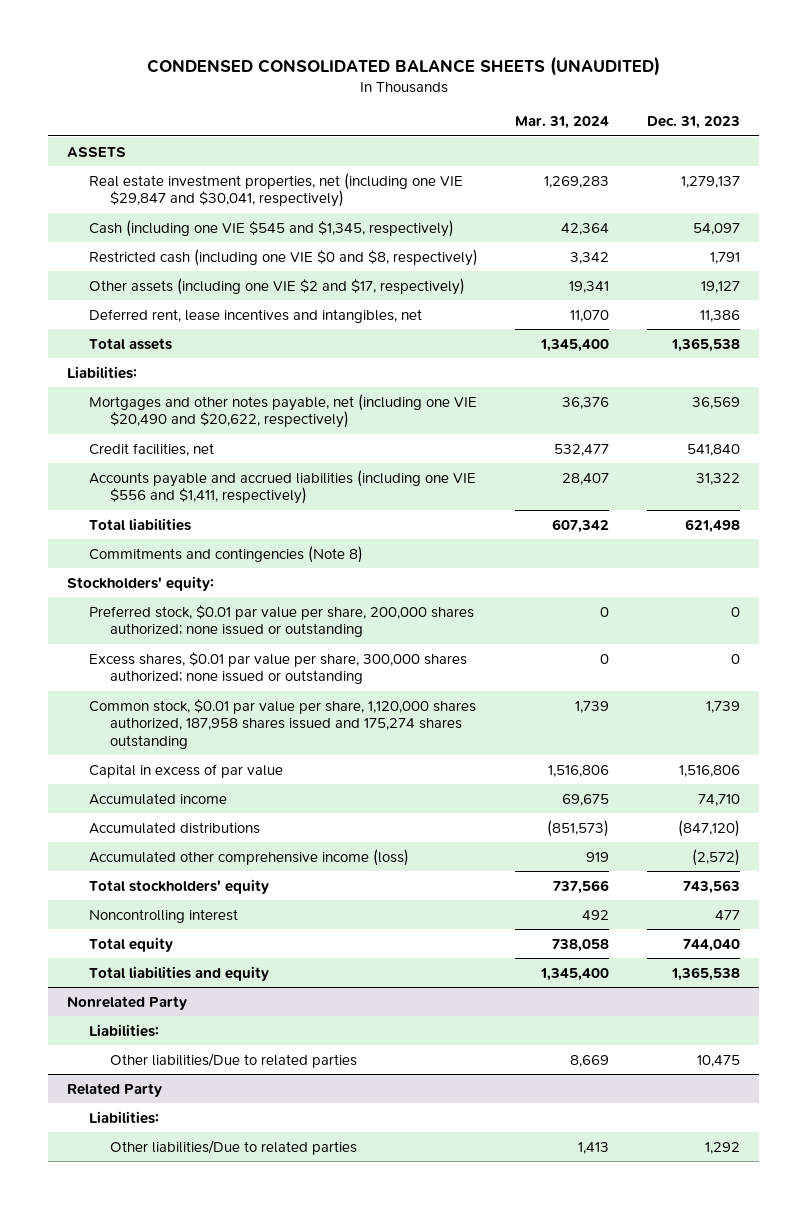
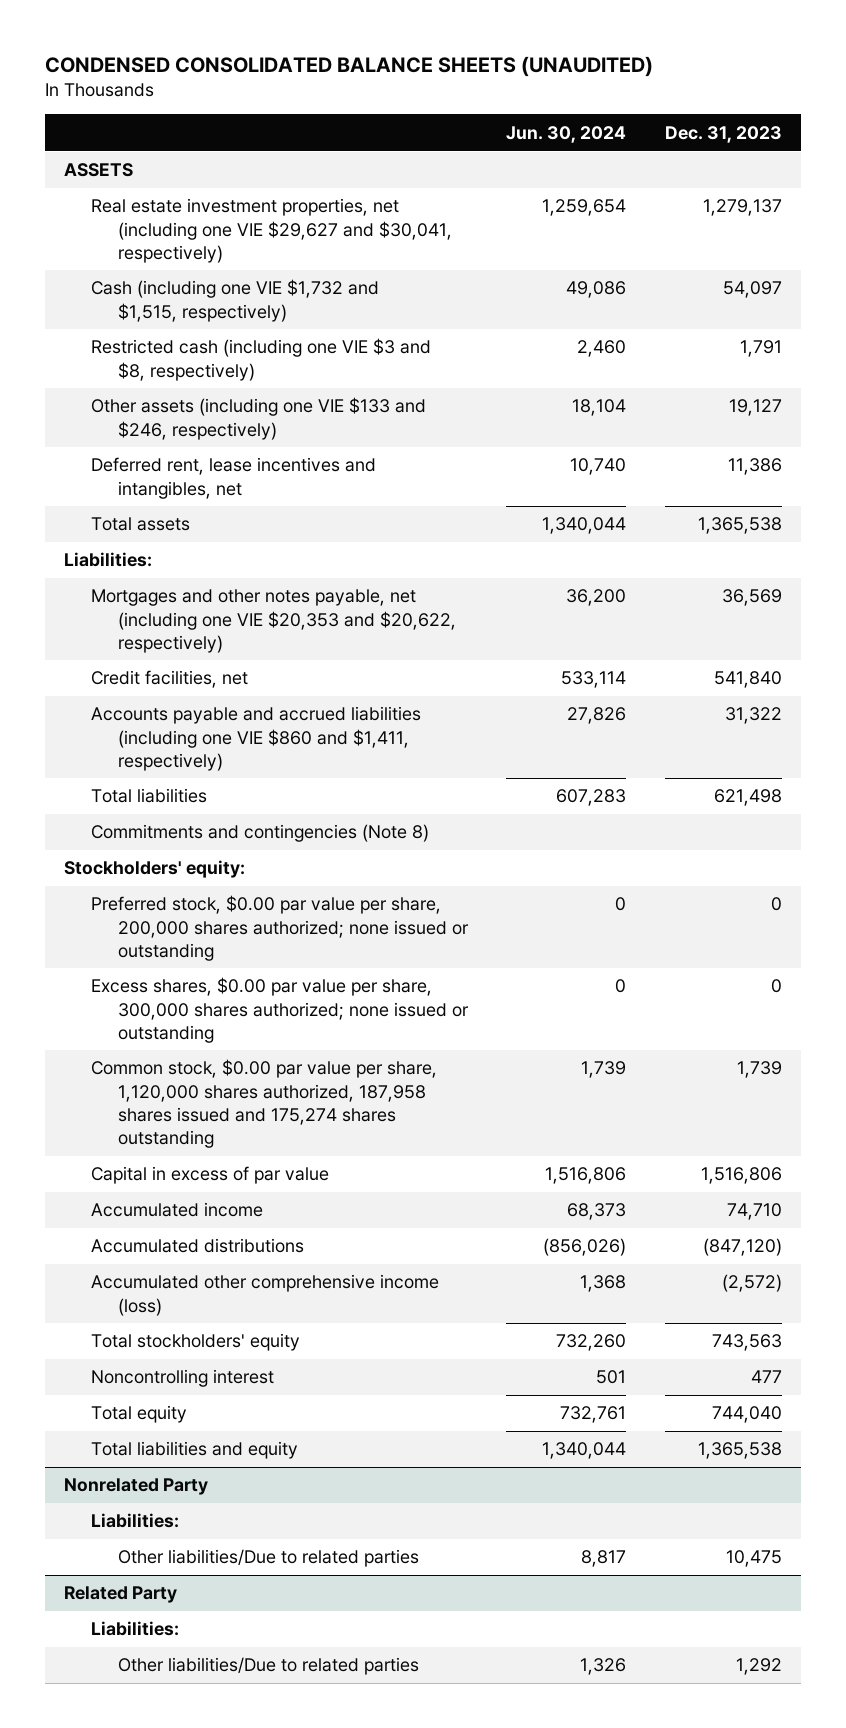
- | Mar. 31, 2024 | Dec. 31, 2023
+ | Jun. 30, 2024 | Dec. 31, 2023
- Real estate investment properties, net (including one VIE $29,847 and $30,041, respectively) | 1,269,283 | 1,279,137
- Cash (including one VIE $545 and $1,345, respectively) | 42,364 | 54,097
- Restricted cash (including one VIE $0 and $8, respectively) | 3,342 | 1,791
- Other assets (including one VIE $2 and $17, respectively) | 19,341 | 19,127
+ Real estate investment properties, net (including one VIE $29,627 and $30,041, respectively) | 1,259,654 | 1,279,137
+ Cash (including one VIE $1,732 and $1,515, respectively) | 49,086 | 54,097
+ Restricted cash (including one VIE $3 and $8, respectively) | 2,460 | 1,791
+ Other assets (including one VIE $133 and $246, respectively) | 18,104 | 19,127
- Mortgages and other notes payable, net (including one VIE $20,490 and $20,622, respectively) | 36,376 | 36,569
+ Mortgages and other notes payable, net (including one VIE $20,353 and $20,622, respectively) | 36,200 | 36,569
- Accounts payable and accrued liabilities (including one VIE $556 and $1,411, respectively) | 28,407 | 31,322
+ Accounts payable and accrued liabilities (including one VIE $860 and $1,411, respectively) | 27,826 | 31,322
- Preferred stock, $0.01 par value per share, 200,000 shares authorized; none issued or outstanding | 0 | 0
- Excess shares, $0.01 par value per share, 300,000 shares authorized; none issued or outstanding | 0 | 0
- Common stock, $0.01 par value per share, 1,120,000 shares authorized, 187,958 shares issued and 175,274 shares outstanding | 1,739 | 1,739
+ Preferred stock, $0.00 par value per share, 200,000 shares authorized; none issued or outstanding | 0 | 0
+ Excess shares, $0.00 par value per share, 300,000 shares authorized; none issued or outstanding | 0 | 0
+ Common stock, $0.00 par value per share, 1,120,000 shares authorized, 187,958 shares issued and 175,274 shares outstanding | 1,739 | 1,739

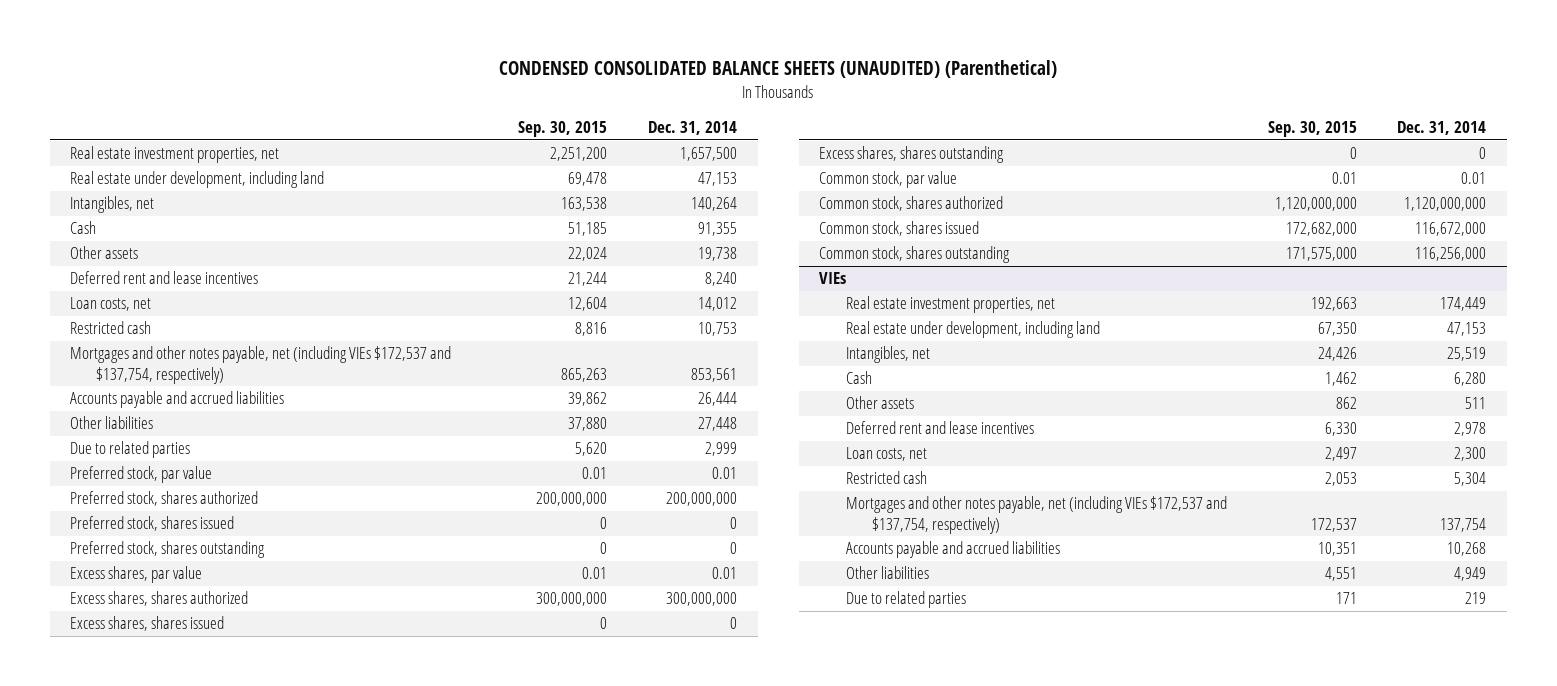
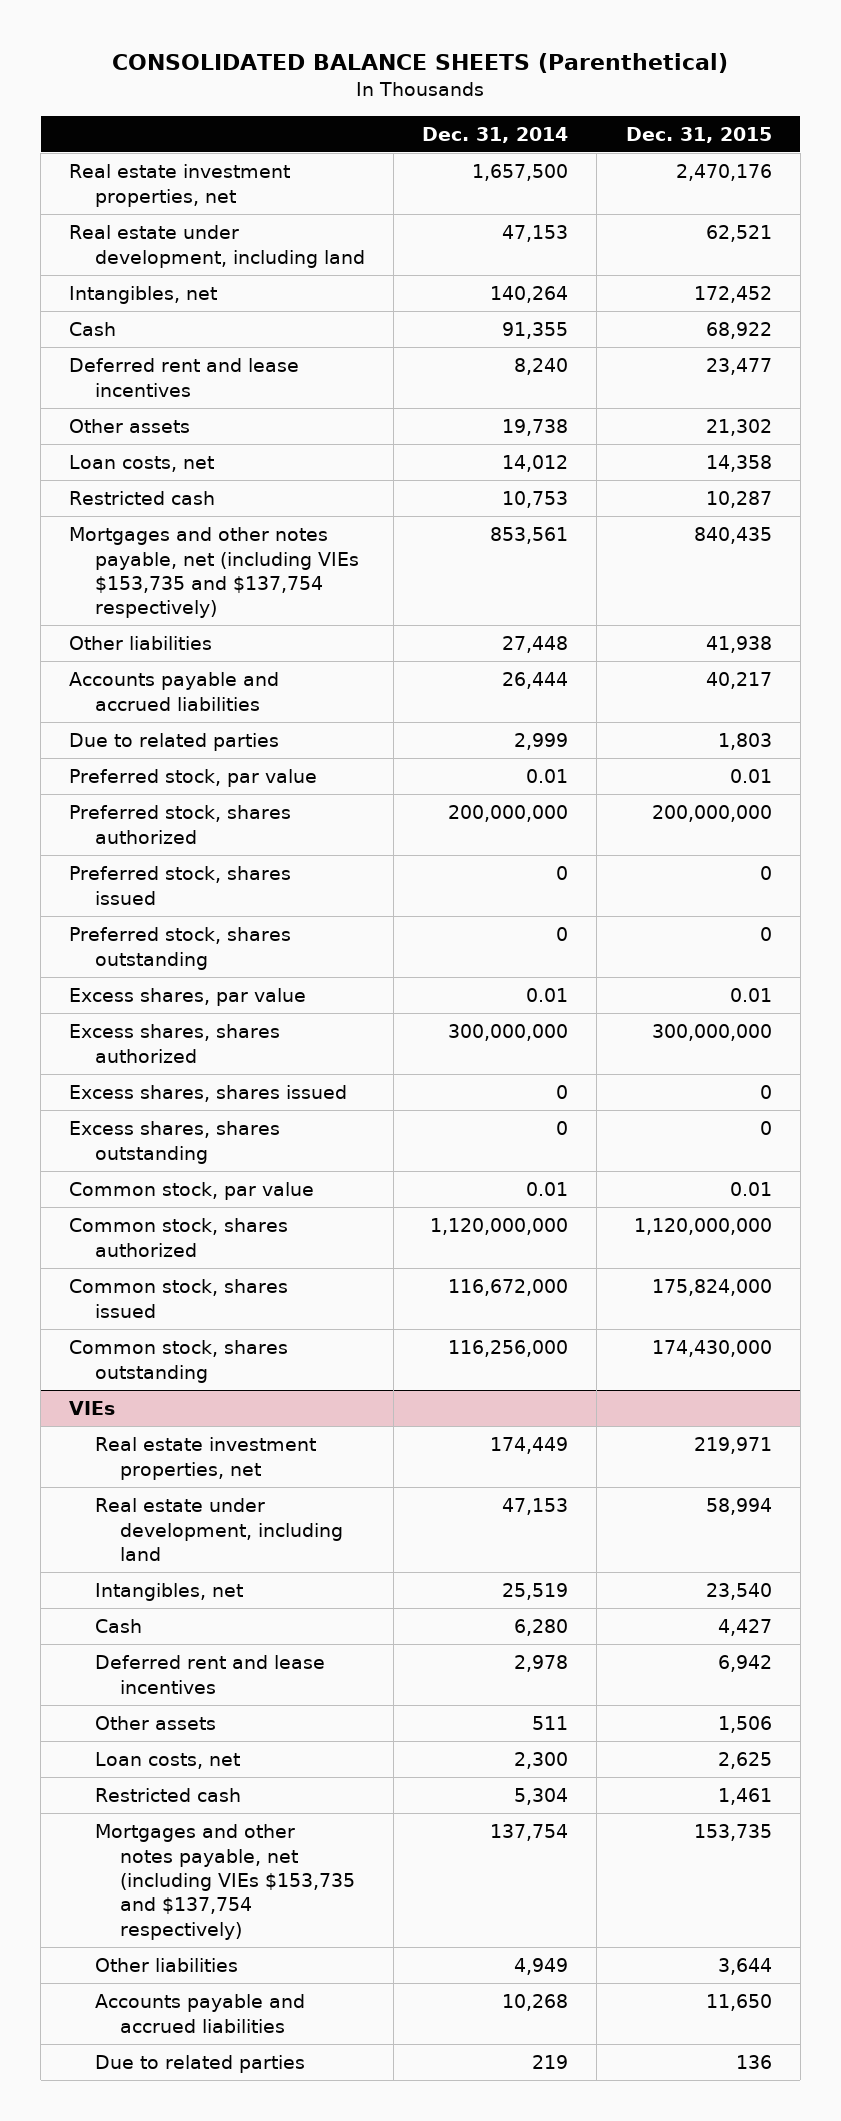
- CONDENSED CONSOLIDATED BALANCE SHEETS (UNAUDITED) (Parenthetical)
+ CONSOLIDATED BALANCE SHEETS (Parenthetical)
- | Sep. 30, 2015 | Dec. 31, 2014
+ | Dec. 31, 2014 | Dec. 31, 2015
moved down: Other assets | 19,738 | 21,302
- Mortgages and other notes payable, net (including VIEs $172,537 and $137,754, respectively) | 865,263 | 853,561
+ Mortgages and other notes payable, net (including VIEs $153,735 and $137,754 respectively) | 853,561 | 840,435
moved down: Accounts payable and accrued liabilities | 26,444 | 40,217
@ VIEs
moved down: Other assets | 511 | 1,506
- Mortgages and other notes payable, net (including VIEs $172,537 and $137,754, respectively) | 172,537 | 137,754
+ Mortgages and other notes payable, net (including VIEs $153,735 and $137,754 respectively) | 137,754 | 153,735
moved down: Accounts payable and accrued liabilities | 10,268 | 11,650

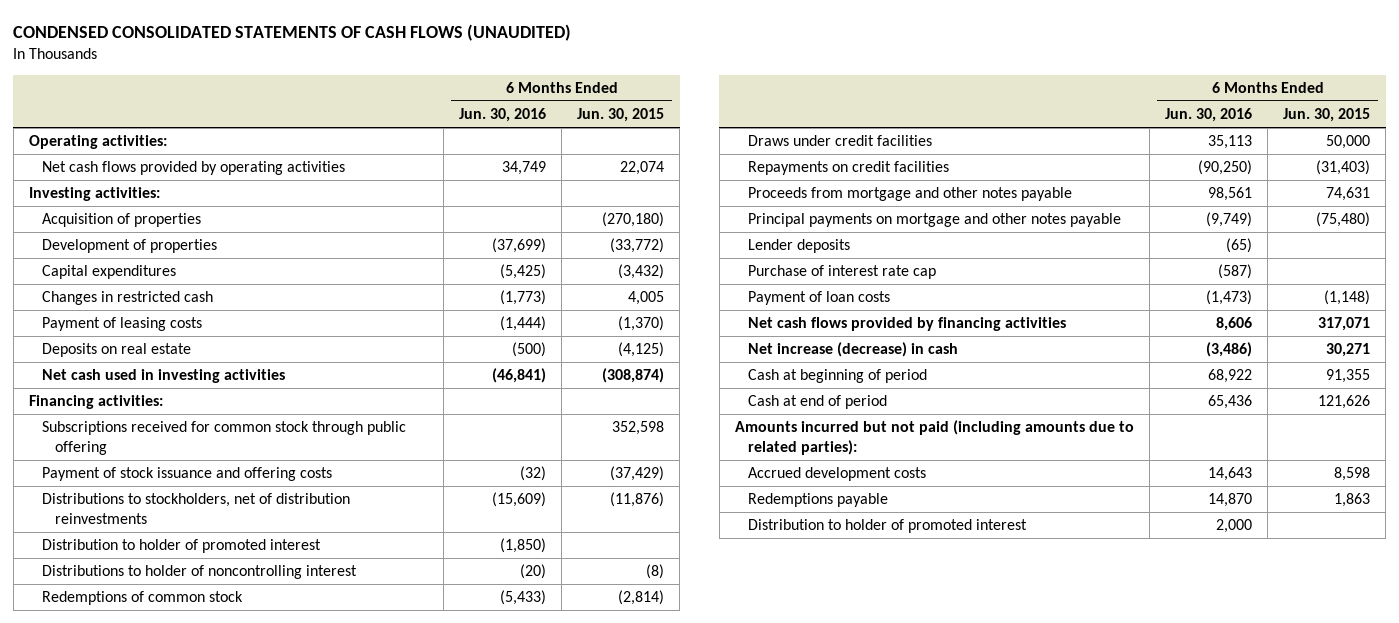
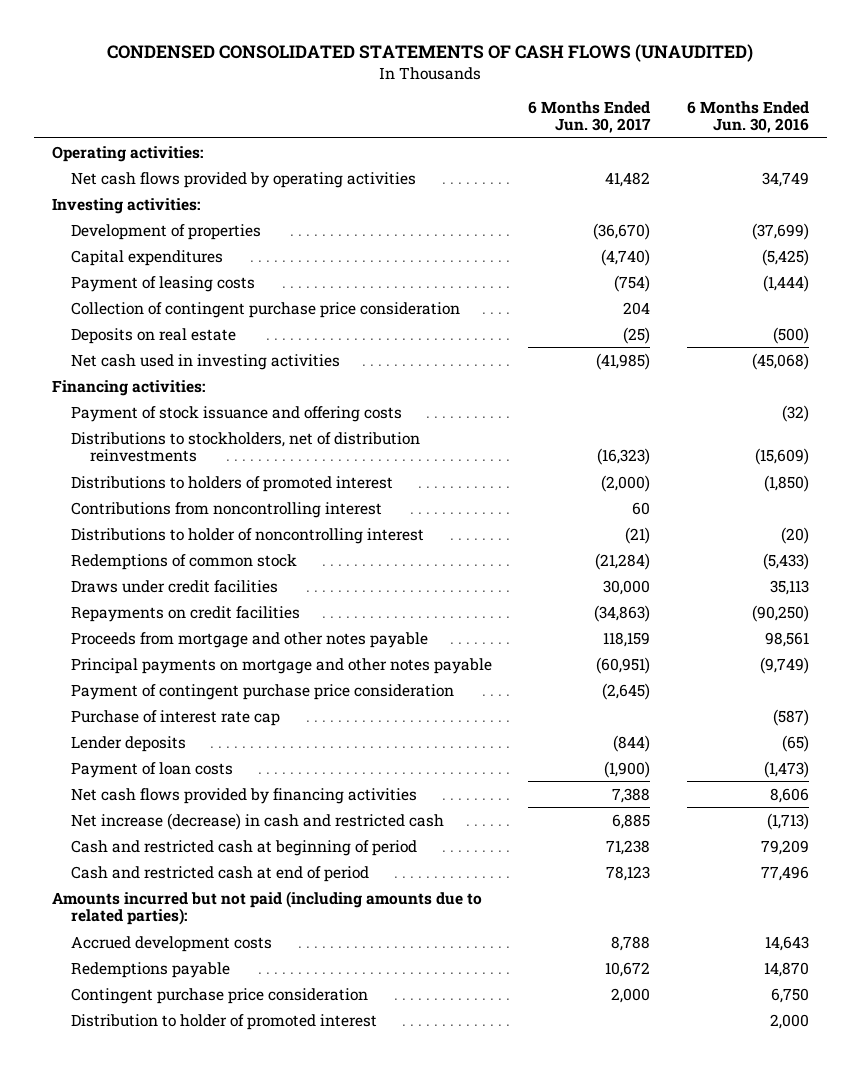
- | 6 Months Ended Jun. 30, 2016 | 6 Months Ended Jun. 30, 2015
+ | 6 Months Ended Jun. 30, 2017 | 6 Months Ended Jun. 30, 2016
- Acquisition of properties | | (270,180)
- Changes in restricted cash | (1,773) | 4,005
+ Collection of contingent purchase price consideration | 204 |
- Net cash used in investing activities | (46,841) | (308,874)
+ Net cash used in investing activities | (41,985) | (45,068)
- Subscriptions received for common stock through public offering | | 352,598
- Distribution to holder of promoted interest | (1,850) |
+ Distributions to holders of promoted interest | (2,000) | (1,850)
+ Contributions from noncontrolling interest | 60 |
+ Payment of contingent purchase price consideration | (2,645) |
moved down: Lender deposits | (844) | (65)
- Net increase (decrease) in cash | (3,486) | 30,271
- Cash at beginning of period | 68,922 | 91,355
- Cash at end of period | 65,436 | 121,626
+ Net increase (decrease) in cash and restricted cash | 6,885 | (1,713)
+ Cash and restricted cash at beginning of period | 71,238 | 79,209
+ Cash and restricted cash at end of period | 78,123 | 77,496
+ Contingent purchase price consideration | 2,000 | 6,750

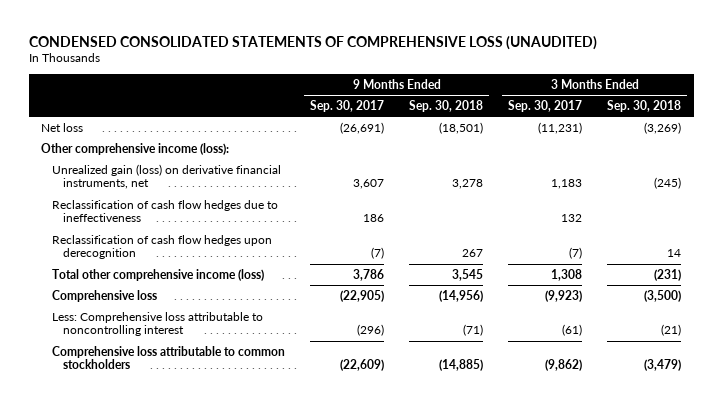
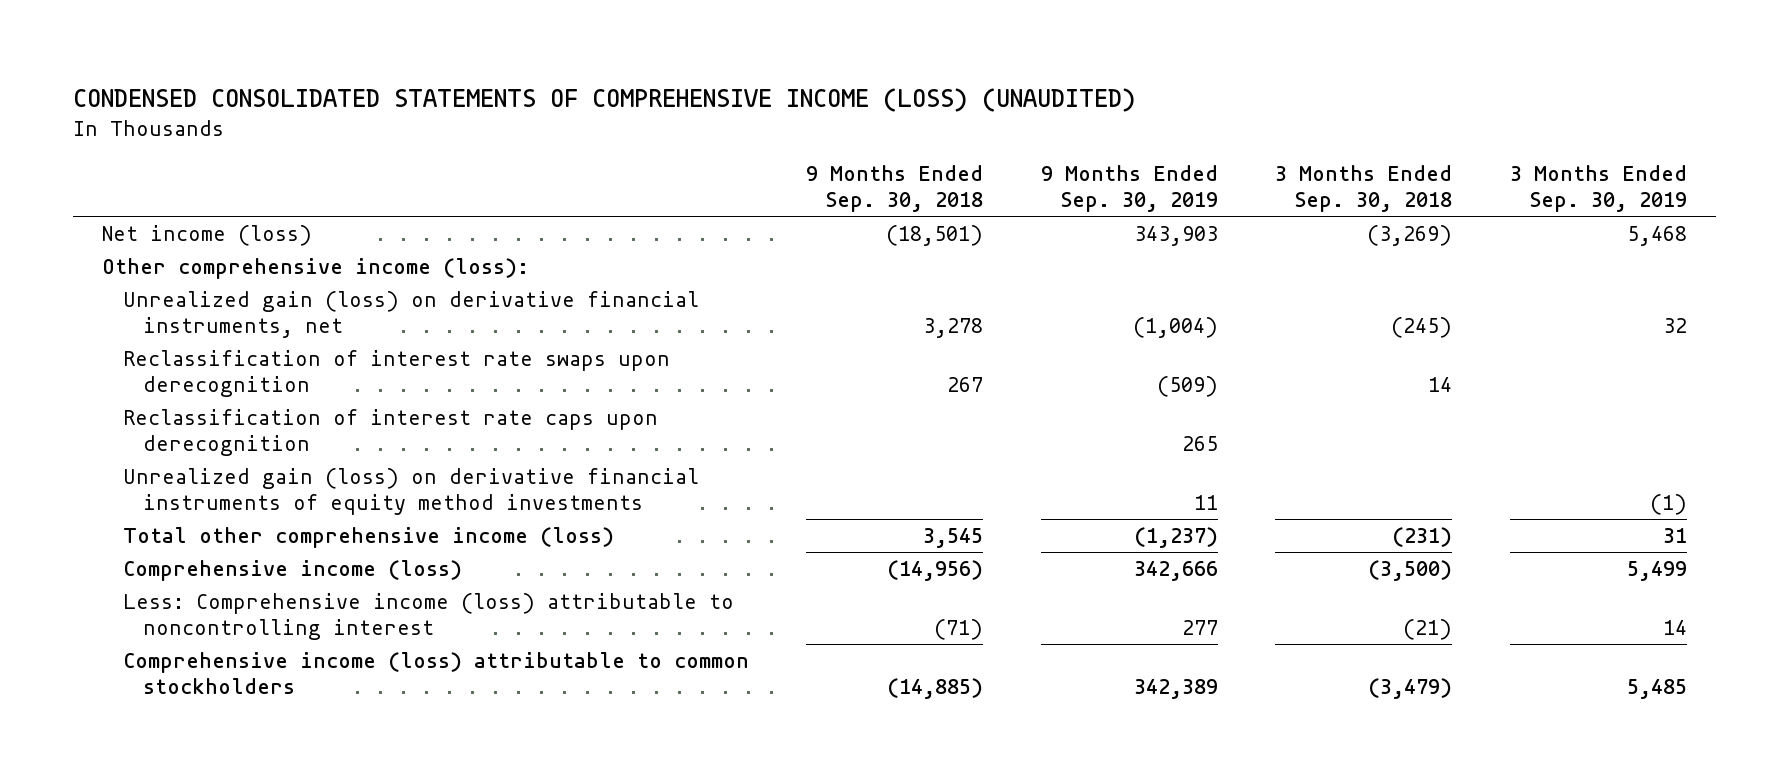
- CONDENSED CONSOLIDATED STATEMENTS OF COMPREHENSIVE LOSS (UNAUDITED)
+ CONDENSED CONSOLIDATED STATEMENTS OF COMPREHENSIVE INCOME (LOSS) (UNAUDITED)
- | 9 Months Ended Sep. 30, 2017 | 9 Months Ended Sep. 30, 2018 | 3 Months Ended Sep. 30, 2017 | 3 Months Ended Sep. 30, 2018
+ | 9 Months Ended Sep. 30, 2018 | 9 Months Ended Sep. 30, 2019 | 3 Months Ended Sep. 30, 2018 | 3 Months Ended Sep. 30, 2019
- Net loss | (26,691) | (18,501) | (11,231) | (3,269)
+ Net income (loss) | (18,501) | 343,903 | (3,269) | 5,468
- Reclassification of cash flow hedges due to ineffectiveness | 186 | | 132 |
- Reclassification of cash flow hedges upon derecognition | (7) | 267 | (7) | 14
+ Reclassification of interest rate swaps upon derecognition | 267 | (509) | 14 |
+ Reclassification of interest rate caps upon derecognition | | 265 | |
+ Unrealized gain (loss) on derivative financial instruments of equity method investments | | 11 | | (1)
- Comprehensive loss | (22,905) | (14,956) | (9,923) | (3,500)
- Less: Comprehensive loss attributable to noncontrolling interest | (296) | (71) | (61) | (21)
- Comprehensive loss attributable to common stockholders | (22,609) | (14,885) | (9,862) | (3,479)
+ Comprehensive income (loss) | (14,956) | 342,666 | (3,500) | 5,499
+ Less: Comprehensive income (loss) attributable to noncontrolling interest | (71) | 277 | (21) | 14
+ Comprehensive income (loss) attributable to common stockholders | (14,885) | 342,389 | (3,479) | 5,485

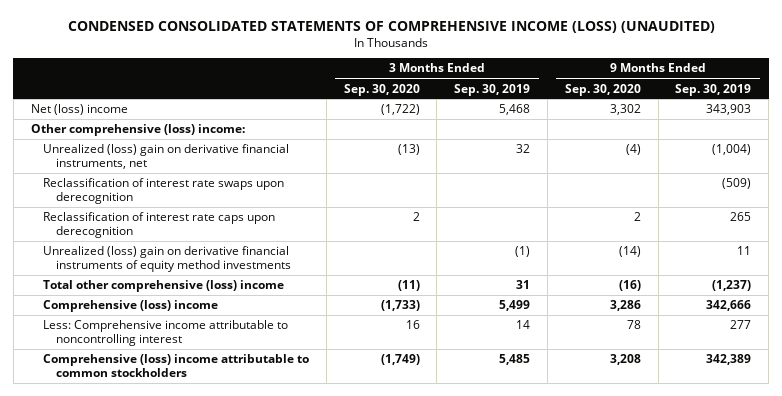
- | 9 Months Ended Sep. 30, 2018 | 9 Months Ended Sep. 30, 2019 | 3 Months Ended Sep. 30, 2018 | 3 Months Ended Sep. 30, 2019
+ | 3 Months Ended Sep. 30, 2020 | 3 Months Ended Sep. 30, 2019 | 9 Months Ended Sep. 30, 2020 | 9 Months Ended Sep. 30, 2019
- Net income (loss) | (18,501) | 343,903 | (3,269) | 5,468
- Other comprehensive income (loss):
- Unrealized gain (loss) on derivative financial instruments, net | 3,278 | (1,004) | (245) | 32
+ Net (loss) income | (1,722) | 5,468 | 3,302 | 343,903
+ Other comprehensive (loss) income:
+ Unrealized (loss) gain on derivative financial instruments, net | (13) | 32 | (4) | (1,004)
- Unrealized gain (loss) on derivative financial instruments of equity method investments | | 11 | | (1)
- Total other comprehensive income (loss) | 3,545 | (1,237) | (231) | 31
- Comprehensive income (loss) | (14,956) | 342,666 | (3,500) | 5,499
- Less: Comprehensive income (loss) attributable to noncontrolling interest | (71) | 277 | (21) | 14
- Comprehensive income (loss) attributable to common stockholders | (14,885) | 342,389 | (3,479) | 5,485
+ Unrealized (loss) gain on derivative financial instruments of equity method investments | | (1) | (14) | 11
+ Total other comprehensive (loss) income | (11) | 31 | (16) | (1,237)
+ Comprehensive (loss) income | (1,733) | 5,499 | 3,286 | 342,666
+ Less: Comprehensive income attributable to noncontrolling interest | 16 | 14 | 78 | 277
+ Comprehensive (loss) income attributable to common stockholders | (1,749) | 5,485 | 3,208 | 342,389

